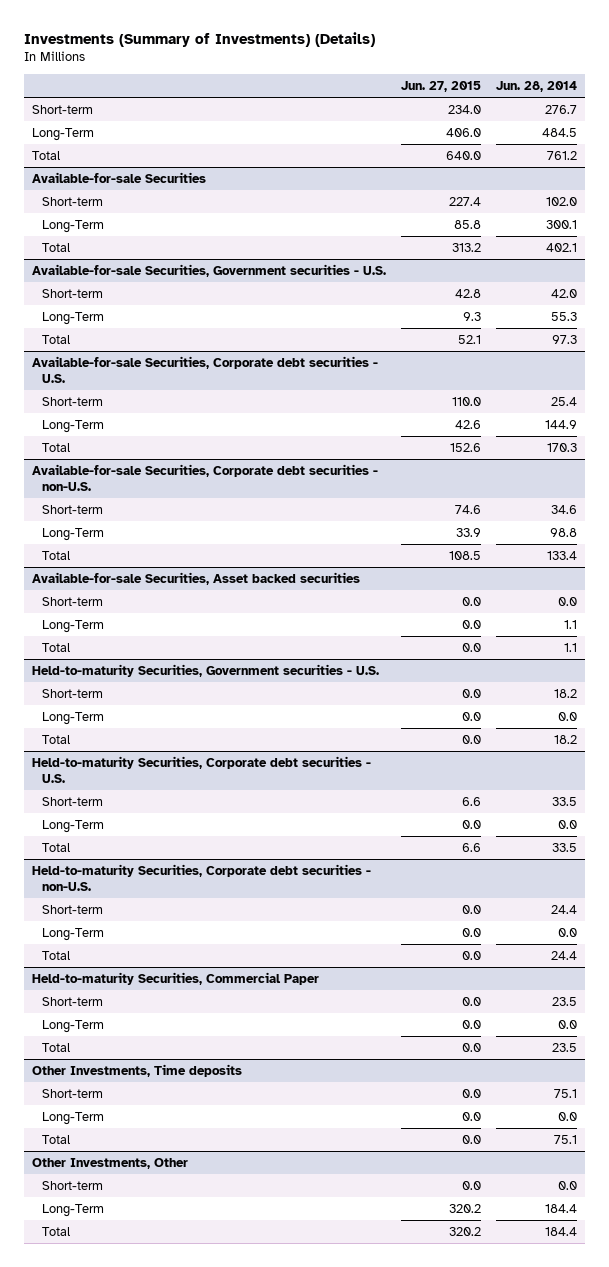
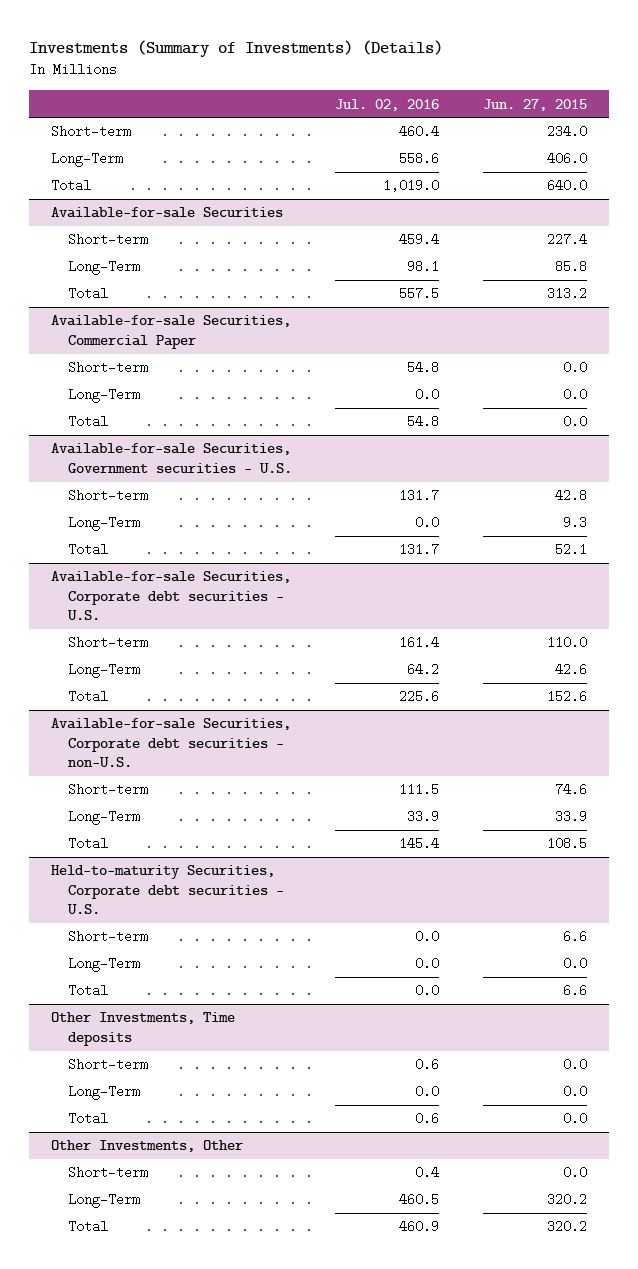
- | Jun. 27, 2015 | Jun. 28, 2014
+ | Jul. 02, 2016 | Jun. 27, 2015
+ Available-for-sale Securities, Commercial Paper
+ Short-term | 54.8 | 0.0
+ Long-Term | 0.0 | 0.0
+ Total | 54.8 | 0.0
- Available-for-sale Securities, Asset backed securities
- Short-term | 0.0 | 0.0
- Long-Term | 0.0 | 1.1
- Total | 0.0 | 1.1
- Held-to-maturity Securities, Government securities - U.S.
- Short-term | 0.0 | 18.2
- Long-Term | 0.0 | 0.0
- Total | 0.0 | 18.2
- Held-to-maturity Securities, Corporate debt securities - non-U.S.
- Short-term | 0.0 | 24.4
- Long-Term | 0.0 | 0.0
- Total | 0.0 | 24.4
- Held-to-maturity Securities, Commercial Paper
- Short-term | 0.0 | 23.5
- Long-Term | 0.0 | 0.0
- Total | 0.0 | 23.5

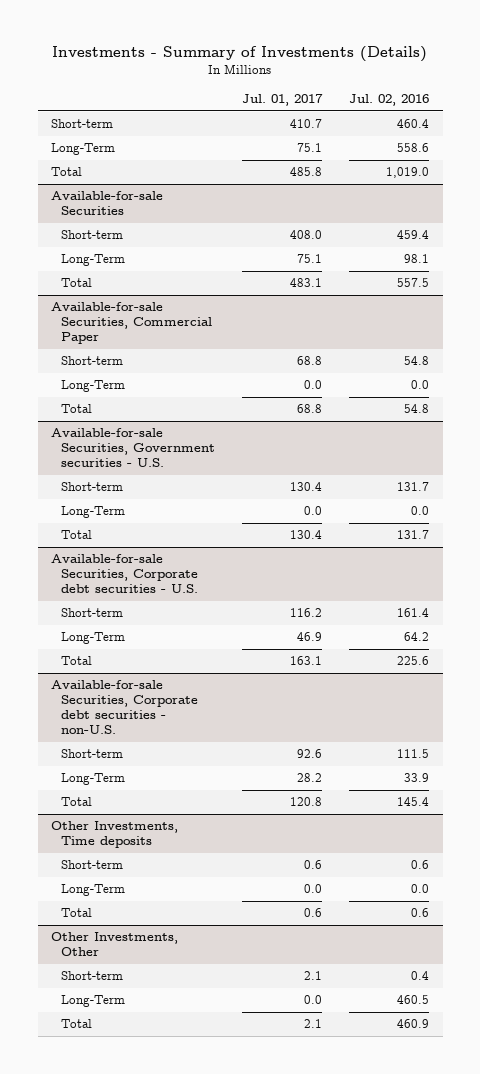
- Investments (Summary of Investments) (Details)
+ Investments - Summary of Investments (Details)
- | Jul. 02, 2016 | Jun. 27, 2015
+ | Jul. 01, 2017 | Jul. 02, 2016
- Held-to-maturity Securities, Corporate debt securities - U.S.
- Short-term | 0.0 | 6.6
- Long-Term | 0.0 | 0.0
- Total | 0.0 | 6.6

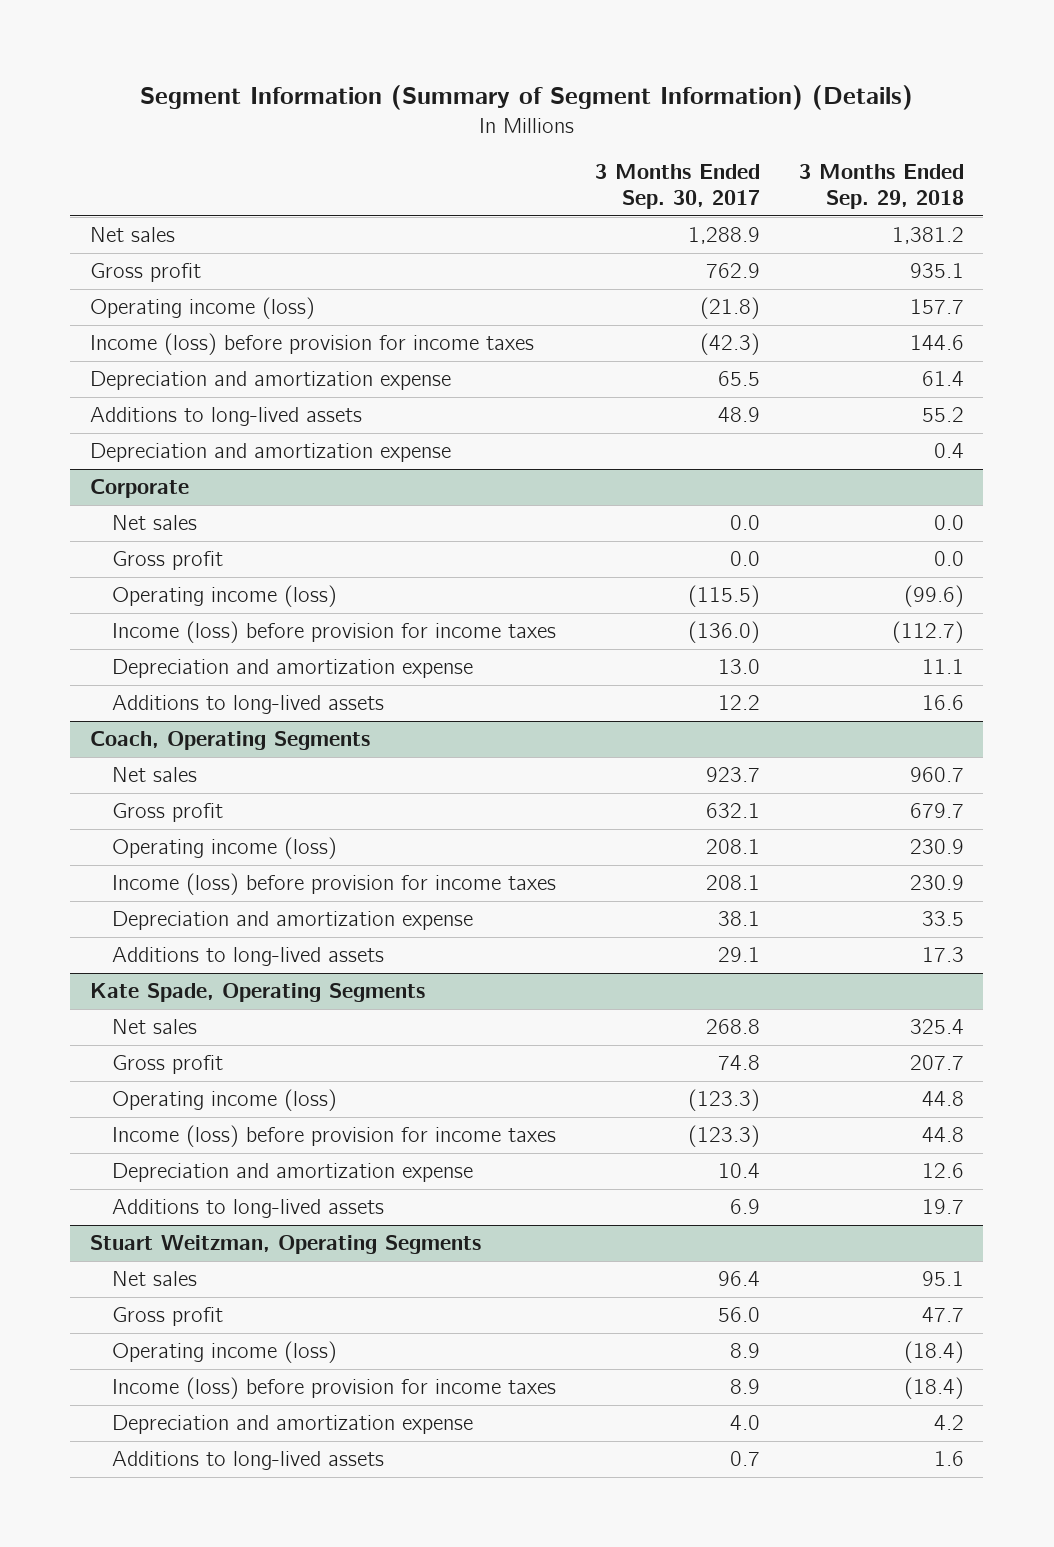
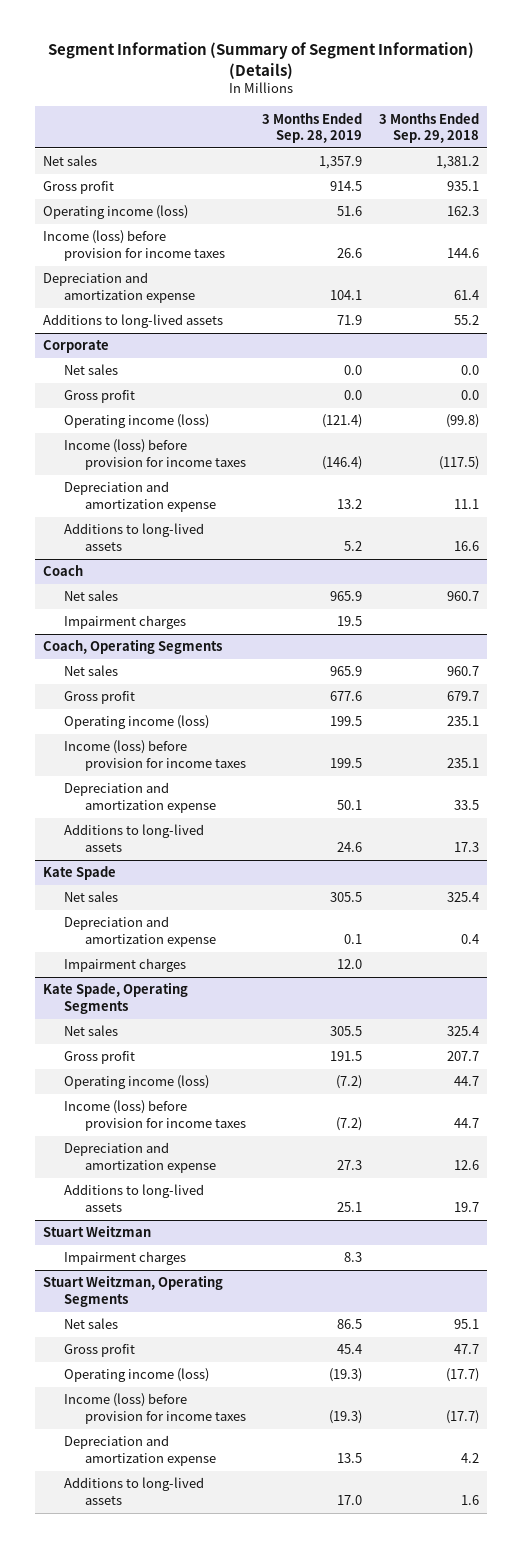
- | 3 Months Ended Sep. 30, 2017 | 3 Months Ended Sep. 29, 2018
+ | 3 Months Ended Sep. 28, 2019 | 3 Months Ended Sep. 29, 2018
- Operating income (loss) | (21.8) | 157.7
+ Operating income (loss) | 51.6 | 162.3
- Depreciation and amortization expense | | 0.4
@ Corporate
- Operating income (loss) | (115.5) | (99.6)
- Income (loss) before provision for income taxes | (136.0) | (112.7)
+ Operating income (loss) | (121.4) | (99.8)
+ Income (loss) before provision for income taxes | (146.4) | (117.5)
+ Coach
+ Net sales | 965.9 | 960.7
+ Impairment charges | 19.5 |
@ Coach, Operating Segments
- Operating income (loss) | 208.1 | 230.9
- Income (loss) before provision for income taxes | 208.1 | 230.9
+ Operating income (loss) | 199.5 | 235.1
+ Income (loss) before provision for income taxes | 199.5 | 235.1
+ Kate Spade
+ Net sales | 305.5 | 325.4
+ Depreciation and amortization expense | 0.1 | 0.4
+ Impairment charges | 12.0 |
@ Kate Spade, Operating Segments
- Operating income (loss) | (123.3) | 44.8
- Income (loss) before provision for income taxes | (123.3) | 44.8
+ Operating income (loss) | (7.2) | 44.7
+ Income (loss) before provision for income taxes | (7.2) | 44.7
+ Stuart Weitzman
+ Impairment charges | 8.3 |
@ Stuart Weitzman, Operating Segments
- Operating income (loss) | 8.9 | (18.4)
- Income (loss) before provision for income taxes | 8.9 | (18.4)
+ Operating income (loss) | (19.3) | (17.7)
+ Income (loss) before provision for income taxes | (19.3) | (17.7)

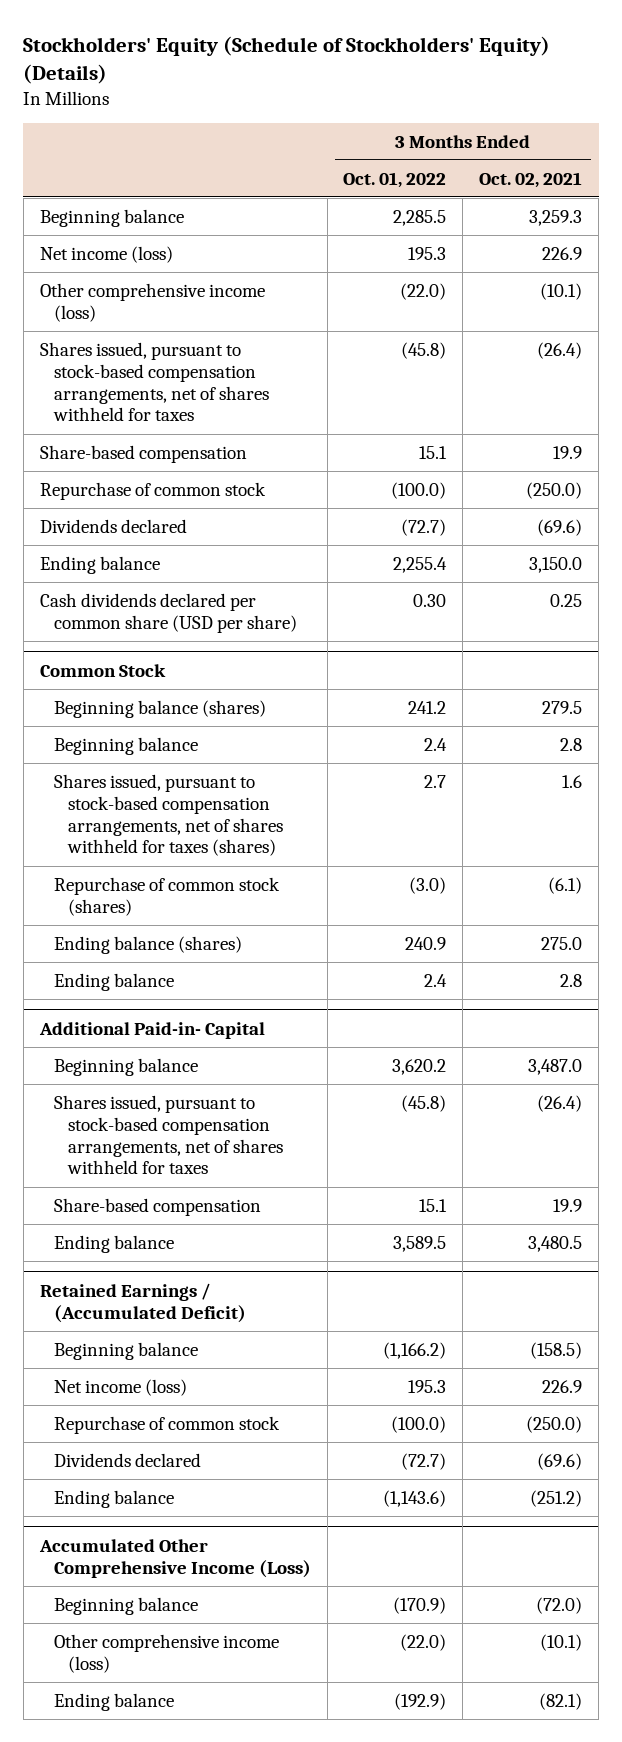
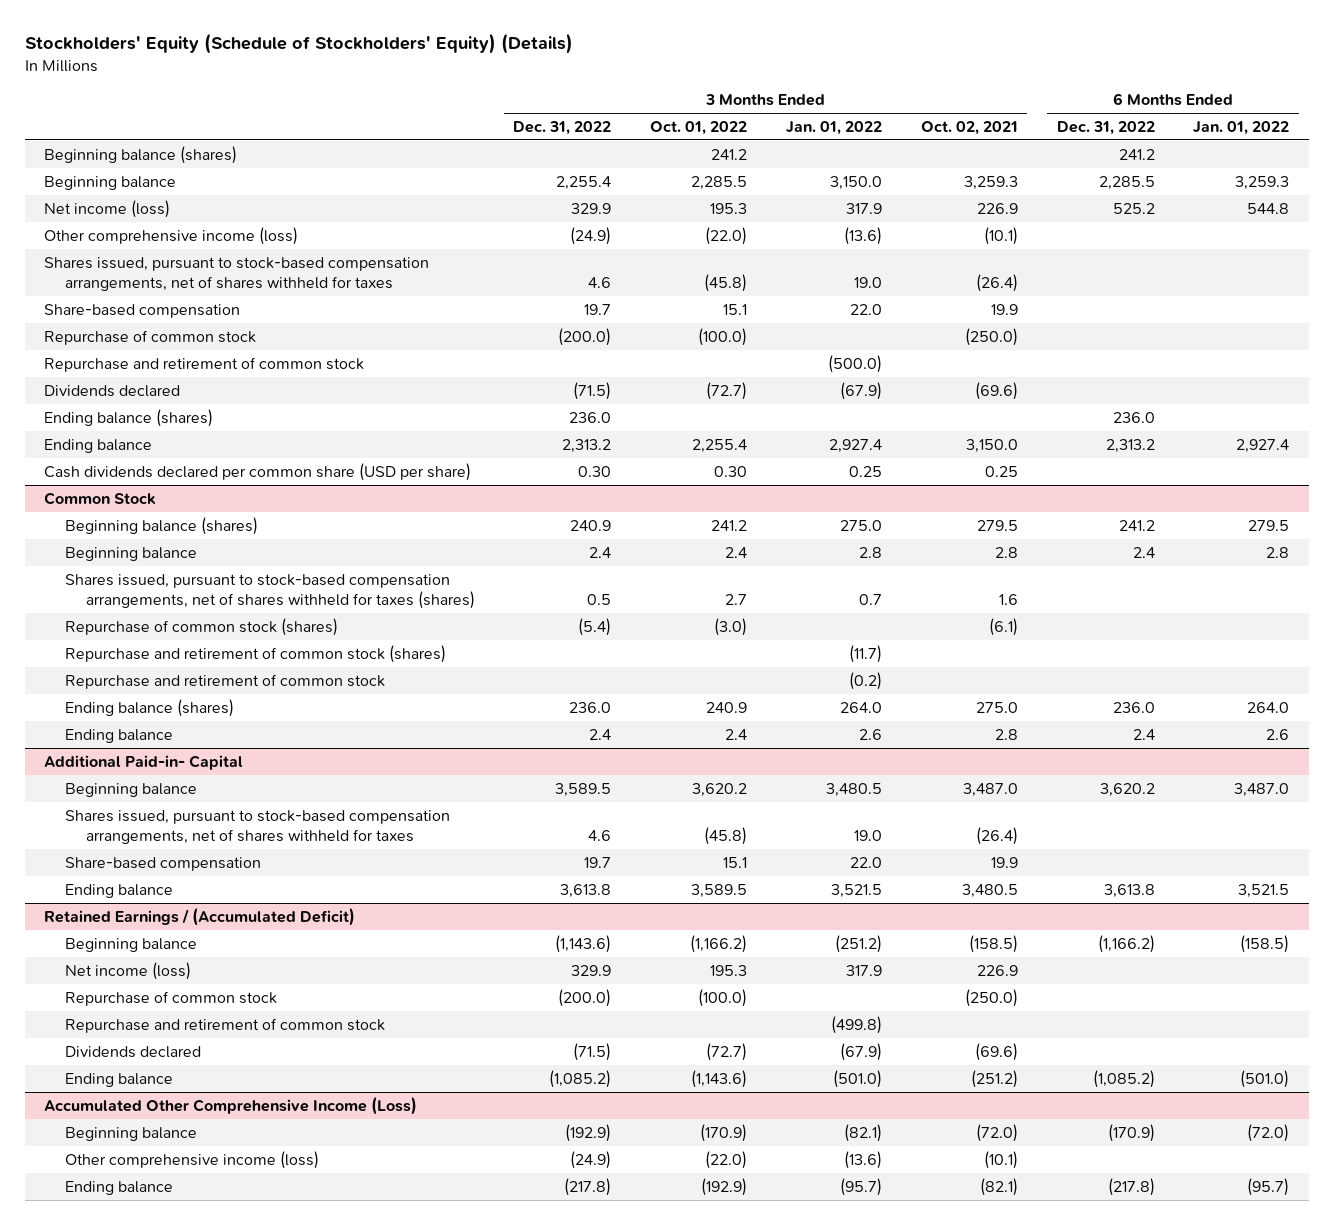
- | 3 Months Ended Oct. 01, 2022 | 3 Months Ended Oct. 02, 2021
+ | 3 Months Ended Dec. 31, 2022 | 3 Months Ended Oct. 01, 2022 | 3 Months Ended Jan. 01, 2022 | 3 Months Ended Oct. 02, 2021 | 6 Months Ended Dec. 31, 2022 | 6 Months Ended Jan. 01, 2022
+ Beginning balance (shares) | | 241.2 | | | 241.2 |
+ Repurchase and retirement of common stock | | | (500.0) | | |
+ Ending balance (shares) | 236.0 | | | | 236.0 |
@ Common Stock
+ Repurchase and retirement of common stock (shares) | | | (11.7) | | |
+ Repurchase and retirement of common stock | | | (0.2) | | |
@ Retained Earnings / (Accumulated Deficit)
+ Repurchase and retirement of common stock | | | (499.8) | | |

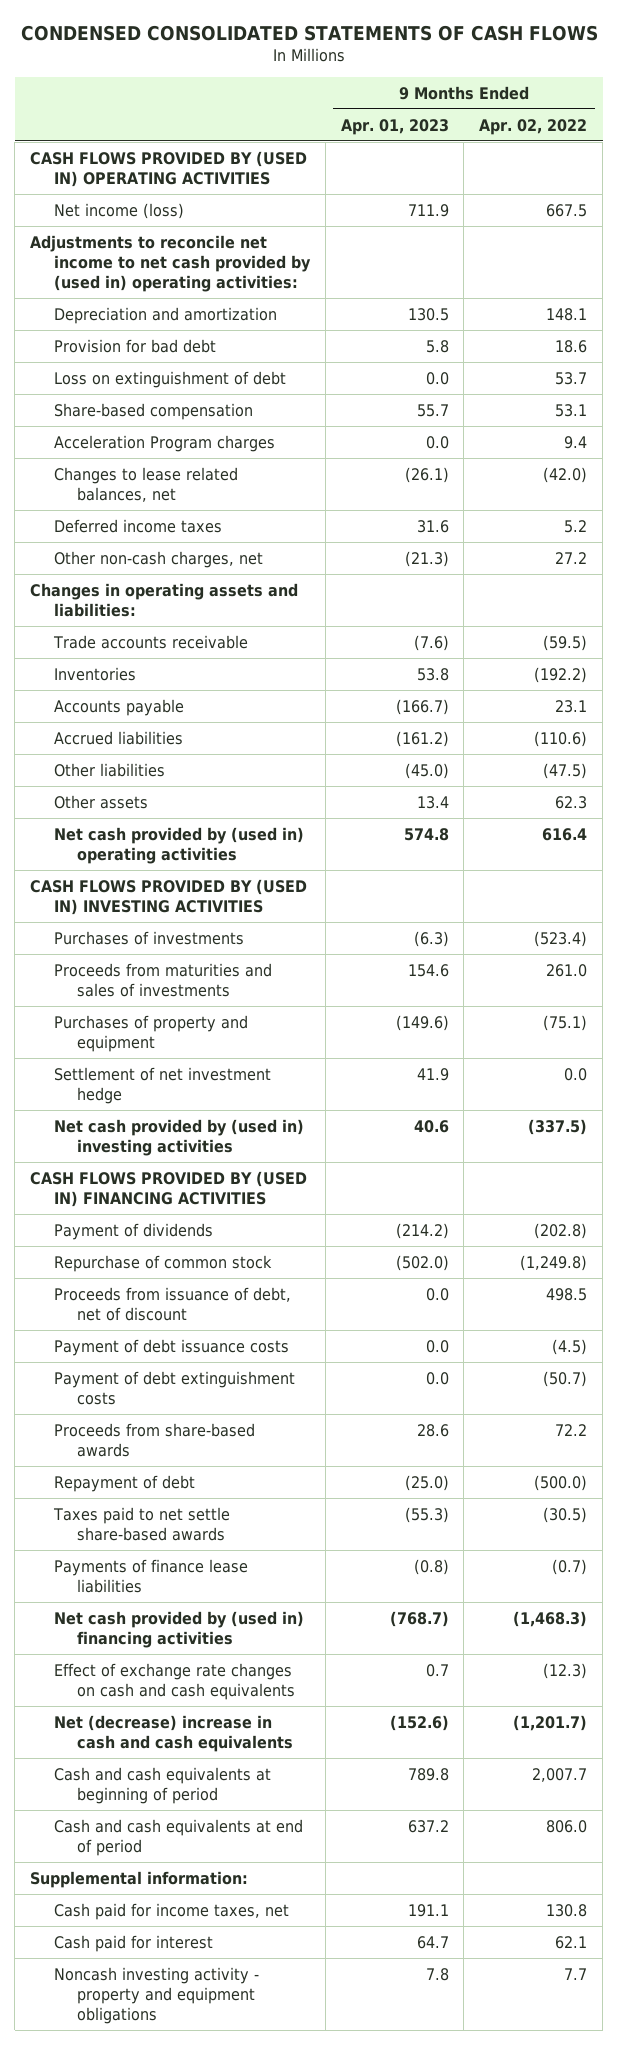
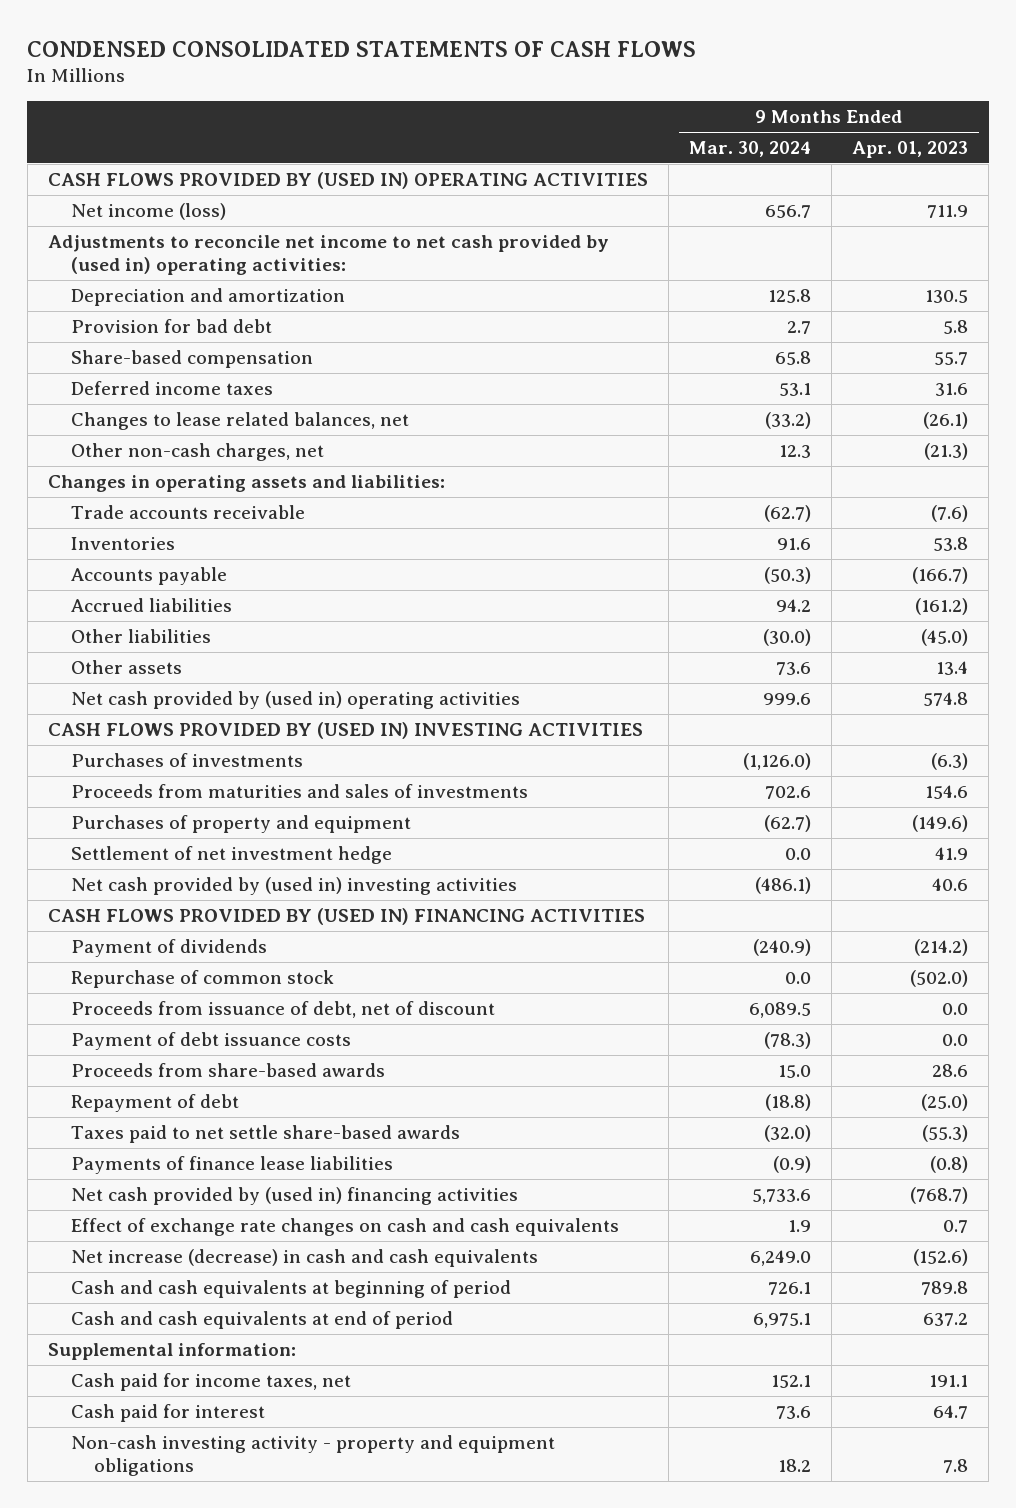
- | 9 Months Ended Apr. 01, 2023 | 9 Months Ended Apr. 02, 2022
+ | 9 Months Ended Mar. 30, 2024 | 9 Months Ended Apr. 01, 2023
- Loss on extinguishment of debt | 0.0 | 53.7
- Acceleration Program charges | 0.0 | 9.4
moved down: Changes to lease related balances, net | (33.2) | (26.1)
- Payment of debt extinguishment costs | 0.0 | (50.7)
- Net (decrease) increase in cash and cash equivalents | (152.6) | (1,201.7)
+ Net increase (decrease) in cash and cash equivalents | 6,249.0 | (152.6)
- Noncash investing activity - property and equipment obligations | 7.8 | 7.7
+ Non-cash investing activity - property and equipment obligations | 18.2 | 7.8

